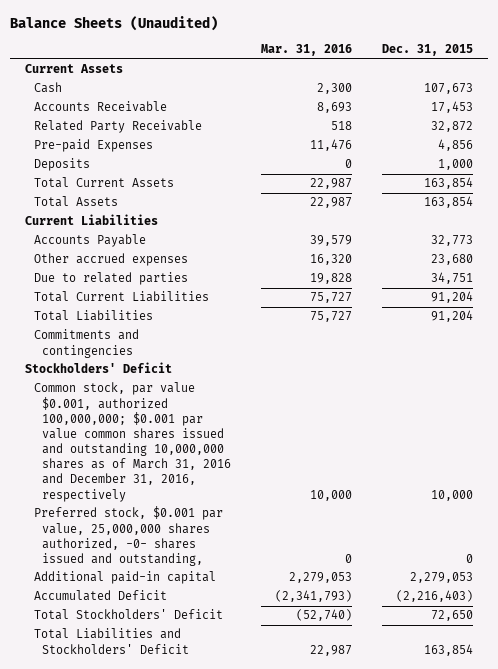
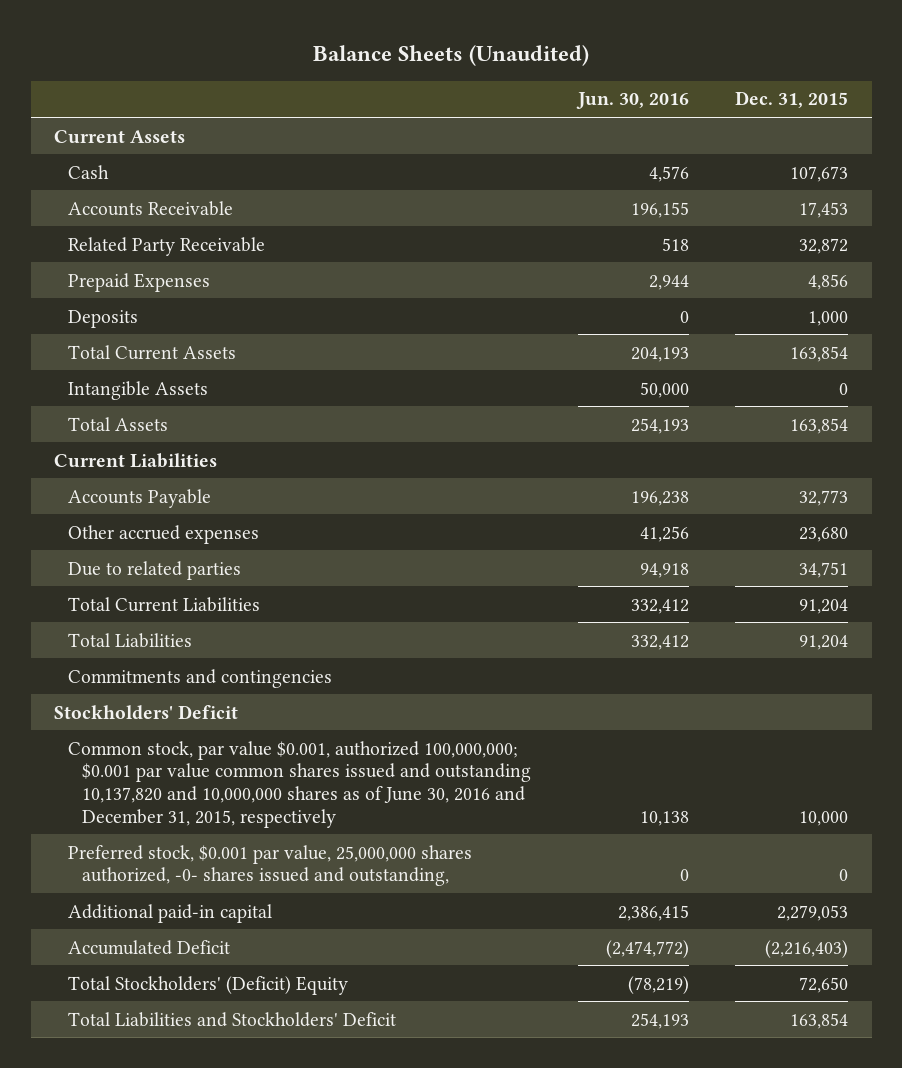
- | Mar. 31, 2016 | Dec. 31, 2015
+ | Jun. 30, 2016 | Dec. 31, 2015
- Pre-paid Expenses | 11,476 | 4,856
+ Prepaid Expenses | 2,944 | 4,856
+ Intangible Assets | 50,000 | 0
- Common stock, par value $0.001, authorized 100,000,000; $0.001 par value common shares issued and outstanding 10,000,000 shares as of March 31, 2016 and December 31, 2016, respectively | 10,000 | 10,000
+ Common stock, par value $0.001, authorized 100,000,000; $0.001 par value common shares issued and outstanding 10,137,820 and 10,000,000 shares as of June 30, 2016 and December 31, 2015, respectively | 10,138 | 10,000
- Total Stockholders' Deficit | (52,740) | 72,650
+ Total Stockholders' (Deficit) Equity | (78,219) | 72,650

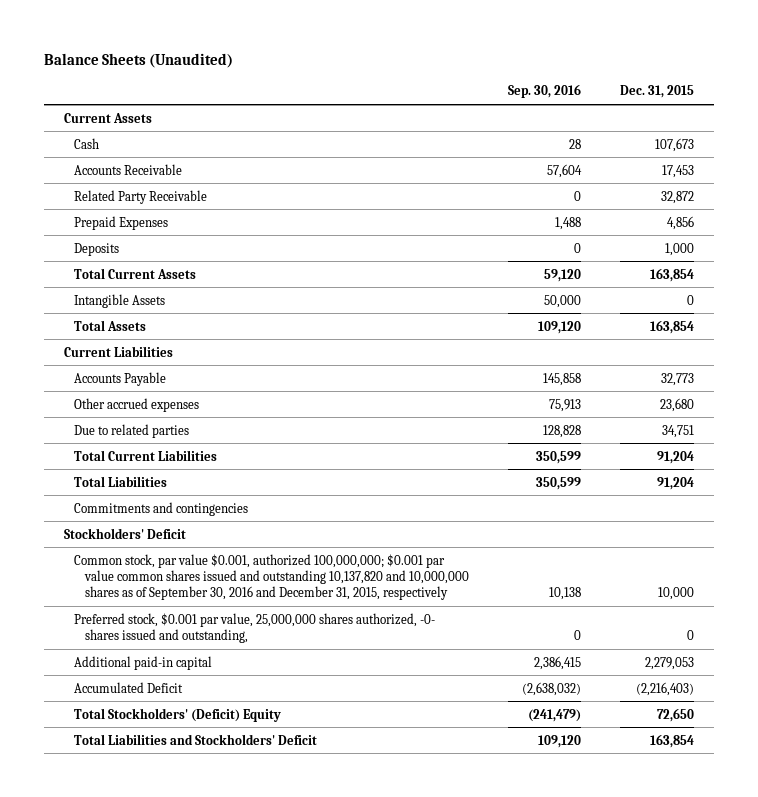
- | Jun. 30, 2016 | Dec. 31, 2015
+ | Sep. 30, 2016 | Dec. 31, 2015
- Common stock, par value $0.001, authorized 100,000,000; $0.001 par value common shares issued and outstanding 10,137,820 and 10,000,000 shares as of June 30, 2016 and December 31, 2015, respectively | 10,138 | 10,000
+ Common stock, par value $0.001, authorized 100,000,000; $0.001 par value common shares issued and outstanding 10,137,820 and 10,000,000 shares as of September 30, 2016 and December 31, 2015, respectively | 10,138 | 10,000

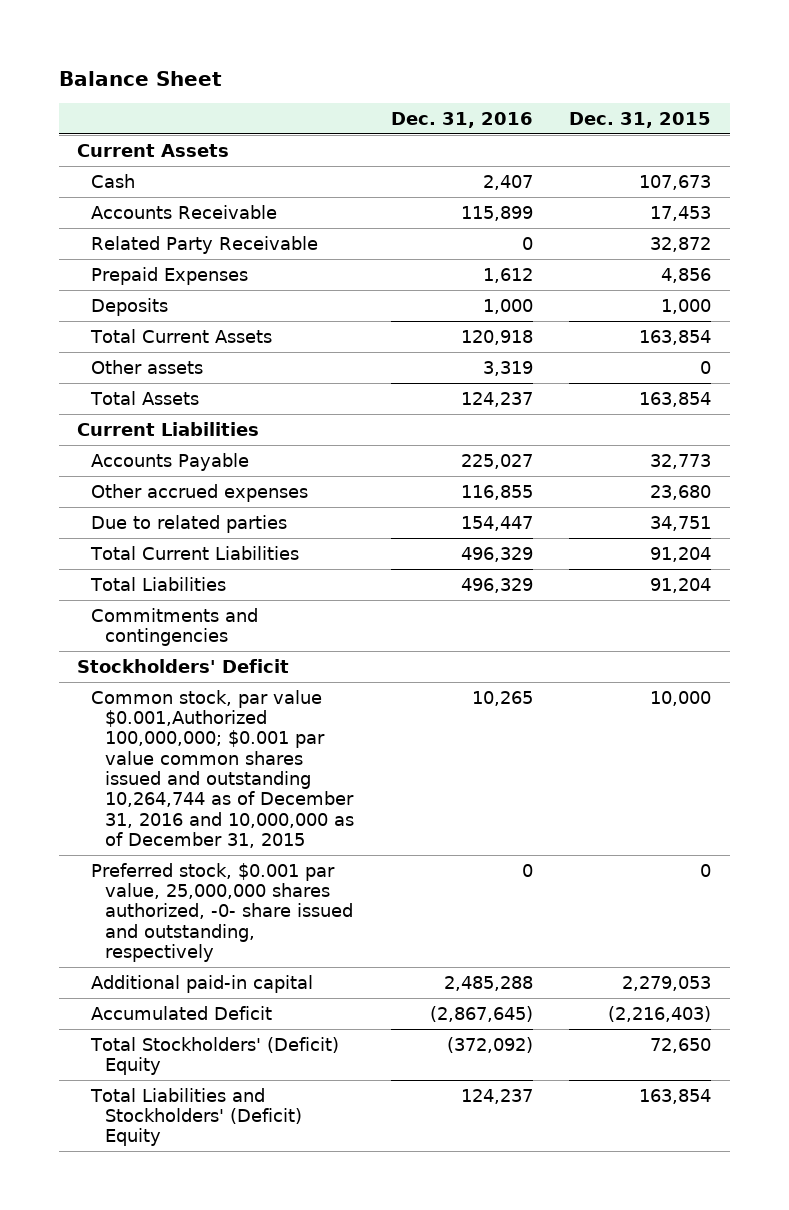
- Balance Sheets (Unaudited)
+ Balance Sheet
- | Sep. 30, 2016 | Dec. 31, 2015
+ | Dec. 31, 2016 | Dec. 31, 2015
- Intangible Assets | 50,000 | 0
+ Other assets | 3,319 | 0
- Common stock, par value $0.001, authorized 100,000,000; $0.001 par value common shares issued and outstanding 10,137,820 and 10,000,000 shares as of September 30, 2016 and December 31, 2015, respectively | 10,138 | 10,000
- Preferred stock, $0.001 par value, 25,000,000 shares authorized, -0- shares issued and outstanding, | 0 | 0
+ Common stock, par value $0.001,Authorized 100,000,000; $0.001 par value common shares issued and outstanding 10,264,744 as of December 31, 2016 and 10,000,000 as of December 31, 2015 | 10,265 | 10,000
+ Preferred stock, $0.001 par value, 25,000,000 shares authorized, -0- share issued and outstanding, respectively | 0 | 0
- Total Liabilities and Stockholders' Deficit | 109,120 | 163,854
+ Total Liabilities and Stockholders' (Deficit) Equity | 124,237 | 163,854

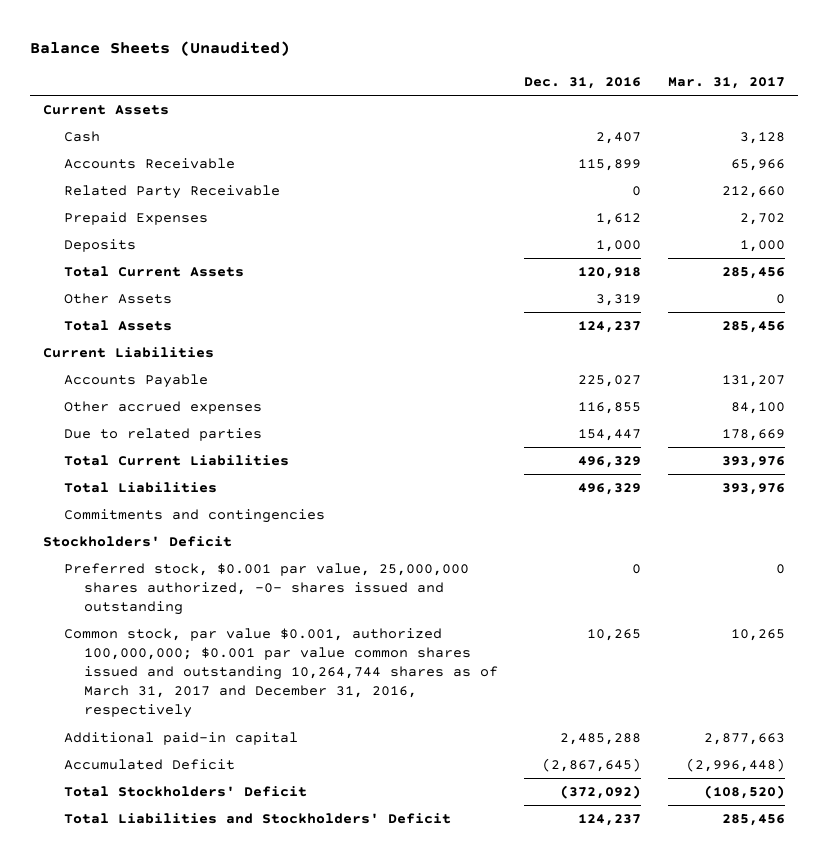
- Balance Sheet
+ Balance Sheets (Unaudited)
- | Dec. 31, 2016 | Dec. 31, 2015
+ | Dec. 31, 2016 | Mar. 31, 2017
- Other assets | 3,319 | 0
+ Other Assets | 3,319 | 0
- Common stock, par value $0.001,Authorized 100,000,000; $0.001 par value common shares issued and outstanding 10,264,744 as of December 31, 2016 and 10,000,000 as of December 31, 2015 | 10,265 | 10,000
- Preferred stock, $0.001 par value, 25,000,000 shares authorized, -0- share issued and outstanding, respectively | 0 | 0
+ Preferred stock, $0.001 par value, 25,000,000 shares authorized, -0- shares issued and outstanding | 0 | 0
+ Common stock, par value $0.001, authorized 100,000,000; $0.001 par value common shares issued and outstanding 10,264,744 shares as of March 31, 2017 and December 31, 2016, respectively | 10,265 | 10,265
- Total Stockholders' (Deficit) Equity | (372,092) | 72,650
- Total Liabilities and Stockholders' (Deficit) Equity | 124,237 | 163,854
+ Total Stockholders' Deficit | (372,092) | (108,520)
+ Total Liabilities and Stockholders' Deficit | 124,237 | 285,456

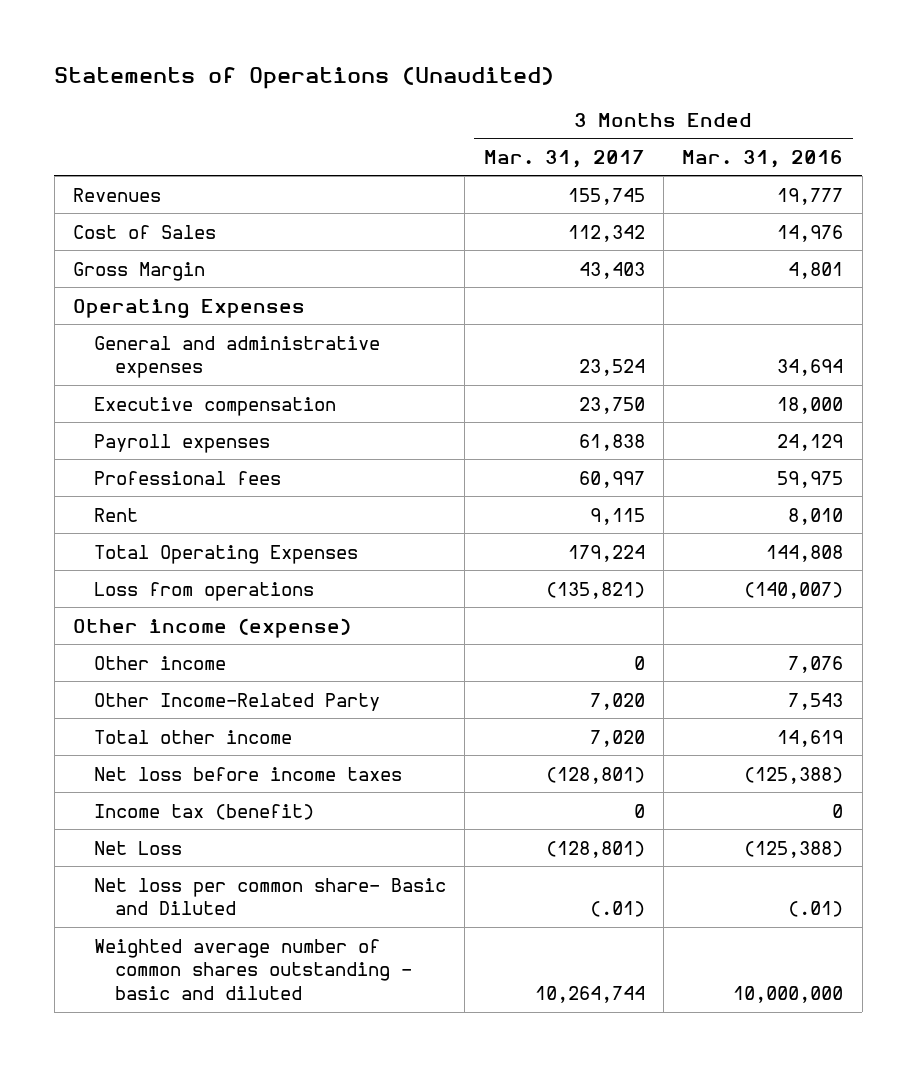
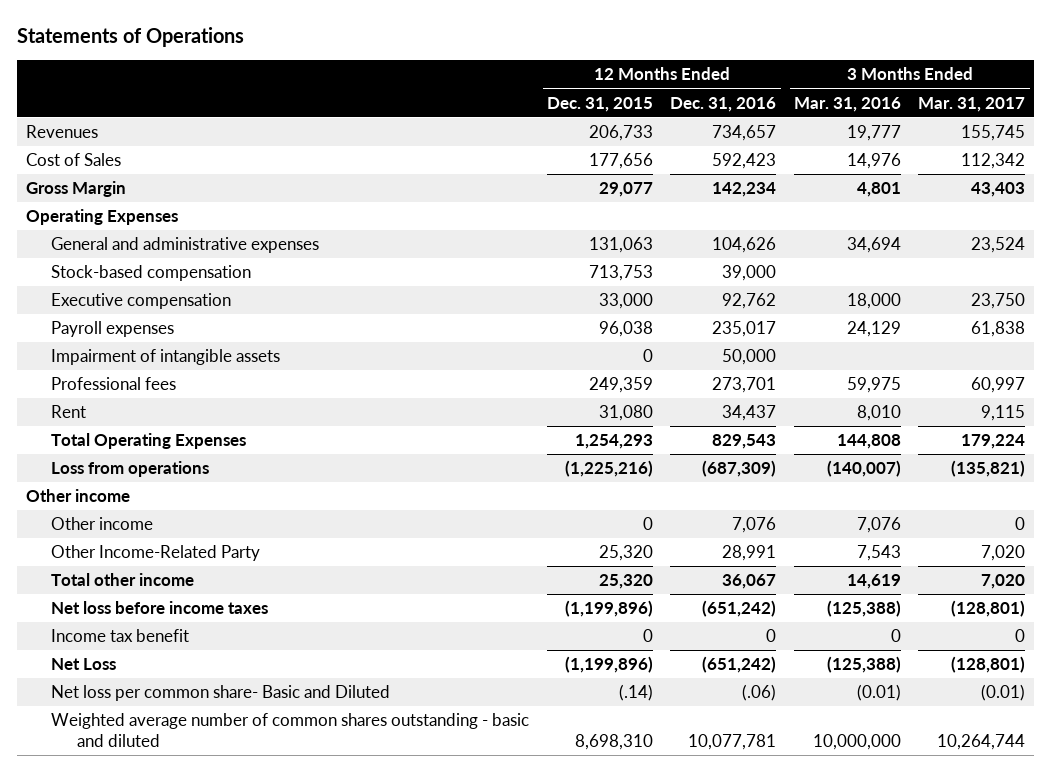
- Statements of Operations (Unaudited)
+ Statements of Operations
- | 3 Months Ended Mar. 31, 2017 | 3 Months Ended Mar. 31, 2016
+ | 12 Months Ended Dec. 31, 2015 | 12 Months Ended Dec. 31, 2016 | 3 Months Ended Mar. 31, 2016 | 3 Months Ended Mar. 31, 2017
+ Stock-based compensation | 713,753 | 39,000 | |
+ Impairment of intangible assets | 0 | 50,000 | |
- Other income (expense)
+ Other income
- Income tax (benefit) | 0 | 0
+ Income tax benefit | 0 | 0 | 0 | 0
- Net loss per common share- Basic and Diluted | (.01) | (.01)
+ Net loss per common share- Basic and Diluted | (.14) | (.06) | (0.01) | (0.01)

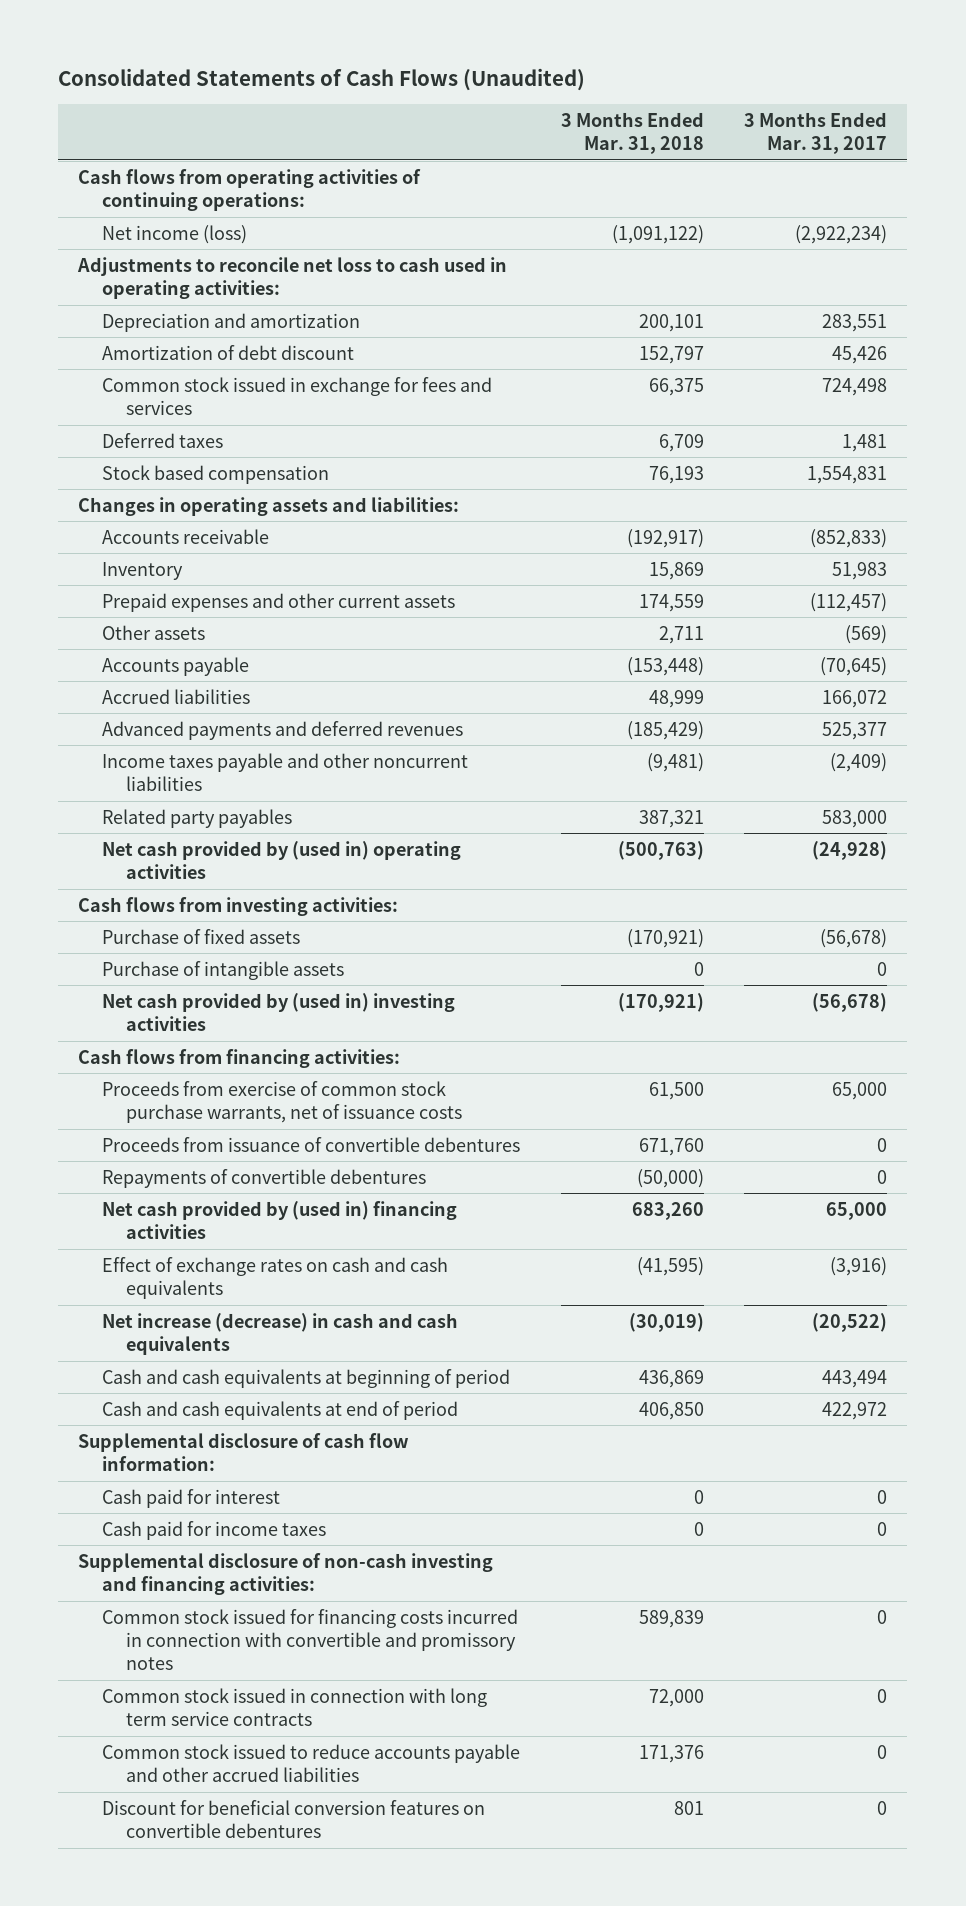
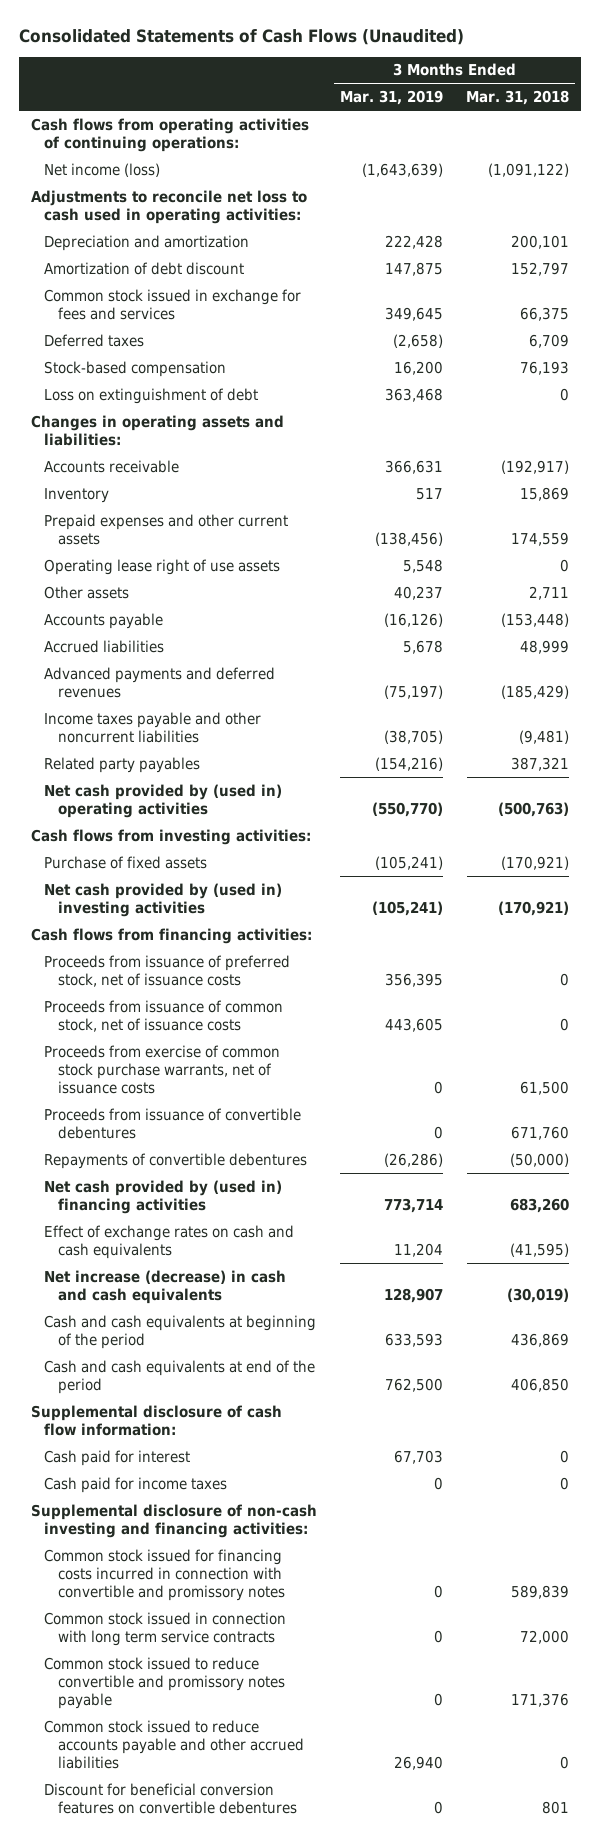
- | 3 Months Ended Mar. 31, 2018 | 3 Months Ended Mar. 31, 2017
+ | 3 Months Ended Mar. 31, 2019 | 3 Months Ended Mar. 31, 2018
- Stock based compensation | 76,193 | 1,554,831
+ Stock-based compensation | 16,200 | 76,193
+ Loss on extinguishment of debt | 363,468 | 0
+ Operating lease right of use assets | 5,548 | 0
- Purchase of intangible assets | 0 | 0
+ Proceeds from issuance of preferred stock, net of issuance costs | 356,395 | 0
+ Proceeds from issuance of common stock, net of issuance costs | 443,605 | 0
- Cash and cash equivalents at beginning of period | 436,869 | 443,494
- Cash and cash equivalents at end of period | 406,850 | 422,972
+ Cash and cash equivalents at beginning of the period | 633,593 | 436,869
+ Cash and cash equivalents at end of the period | 762,500 | 406,850
- Common stock issued to reduce accounts payable and other accrued liabilities | 171,376 | 0
+ Common stock issued to reduce convertible and promissory notes payable | 0 | 171,376
+ Common stock issued to reduce accounts payable and other accrued liabilities | 26,940 | 0

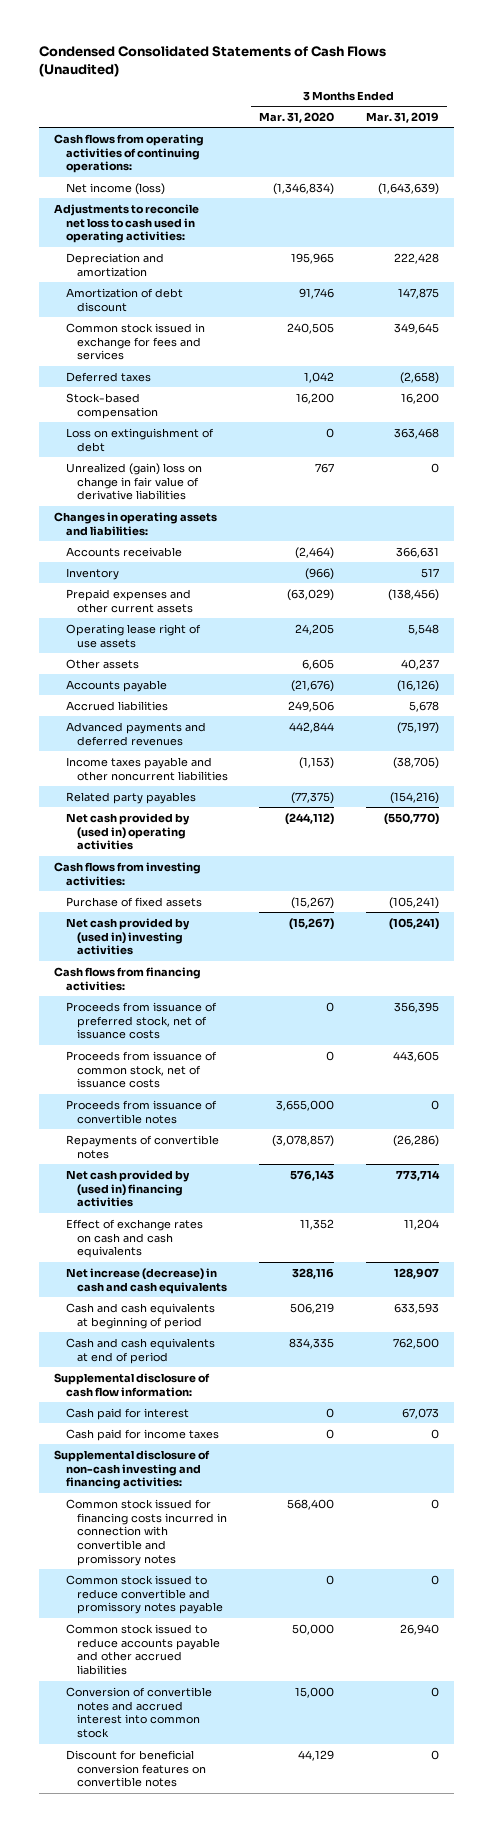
- Consolidated Statements of Cash Flows (Unaudited)
+ Condensed Consolidated Statements of Cash Flows (Unaudited)
- | 3 Months Ended Mar. 31, 2019 | 3 Months Ended Mar. 31, 2018
+ | 3 Months Ended Mar. 31, 2020 | 3 Months Ended Mar. 31, 2019
+ Unrealized (gain) loss on change in fair value of derivative liabilities | 767 | 0
- Proceeds from exercise of common stock purchase warrants, net of issuance costs | 0 | 61,500
- Proceeds from issuance of convertible debentures | 0 | 671,760
- Repayments of convertible debentures | (26,286) | (50,000)
+ Proceeds from issuance of convertible notes | 3,655,000 | 0
+ Repayments of convertible notes | (3,078,857) | (26,286)
- Cash and cash equivalents at beginning of the period | 633,593 | 436,869
- Cash and cash equivalents at end of the period | 762,500 | 406,850
+ Cash and cash equivalents at beginning of period | 506,219 | 633,593
+ Cash and cash equivalents at end of period | 834,335 | 762,500
- Cash paid for interest | 67,703 | 0
+ Cash paid for interest | 0 | 67,073
- Common stock issued in connection with long term service contracts | 0 | 72,000
- Discount for beneficial conversion features on convertible debentures | 0 | 801
+ Conversion of convertible notes and accrued interest into common stock | 15,000 | 0
+ Discount for beneficial conversion features on convertible notes | 44,129 | 0

